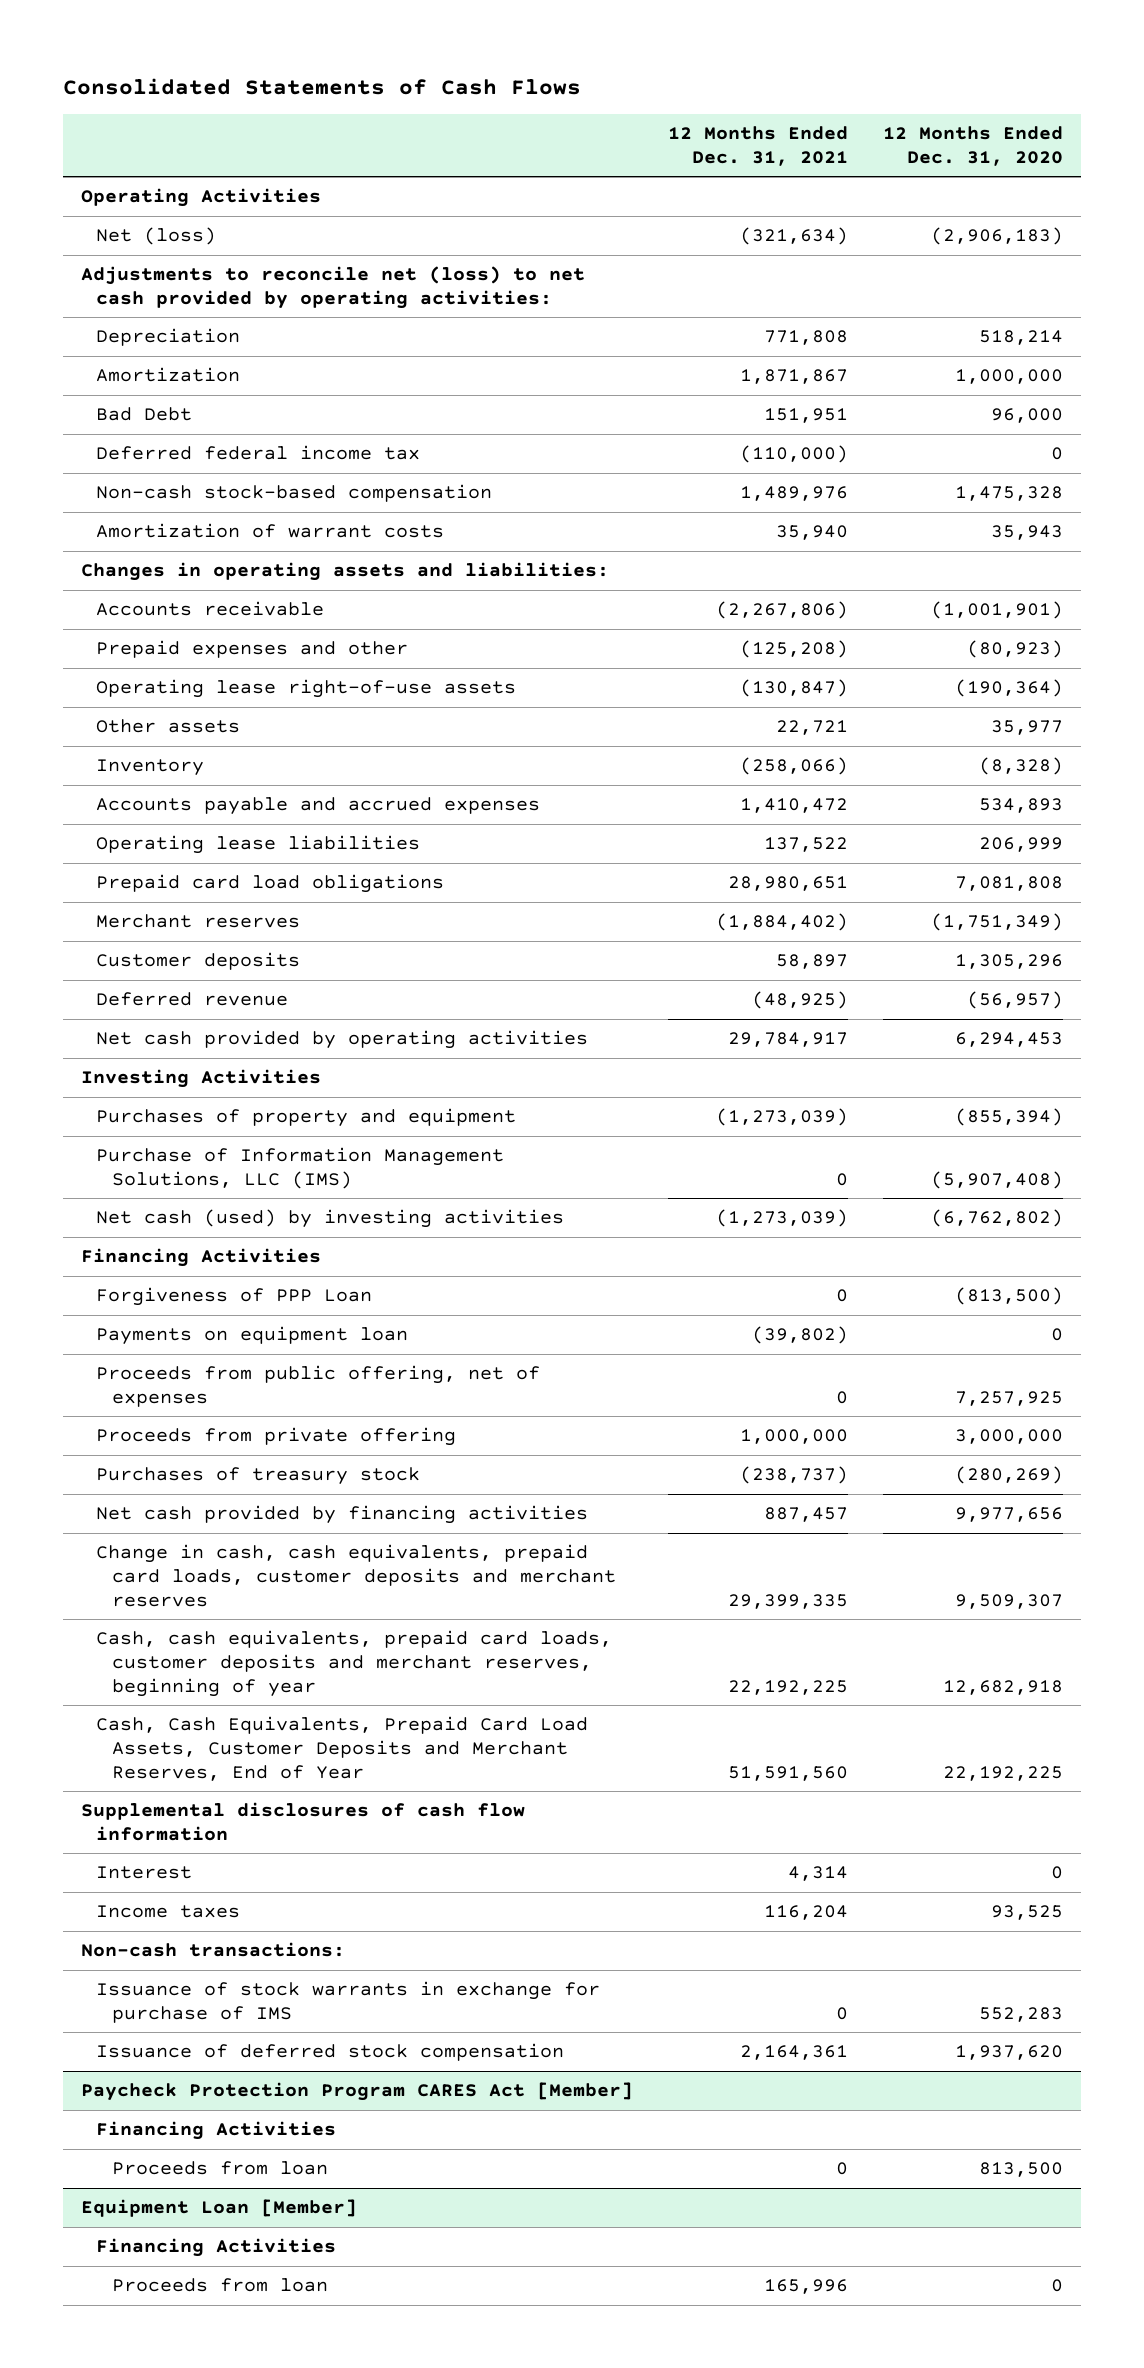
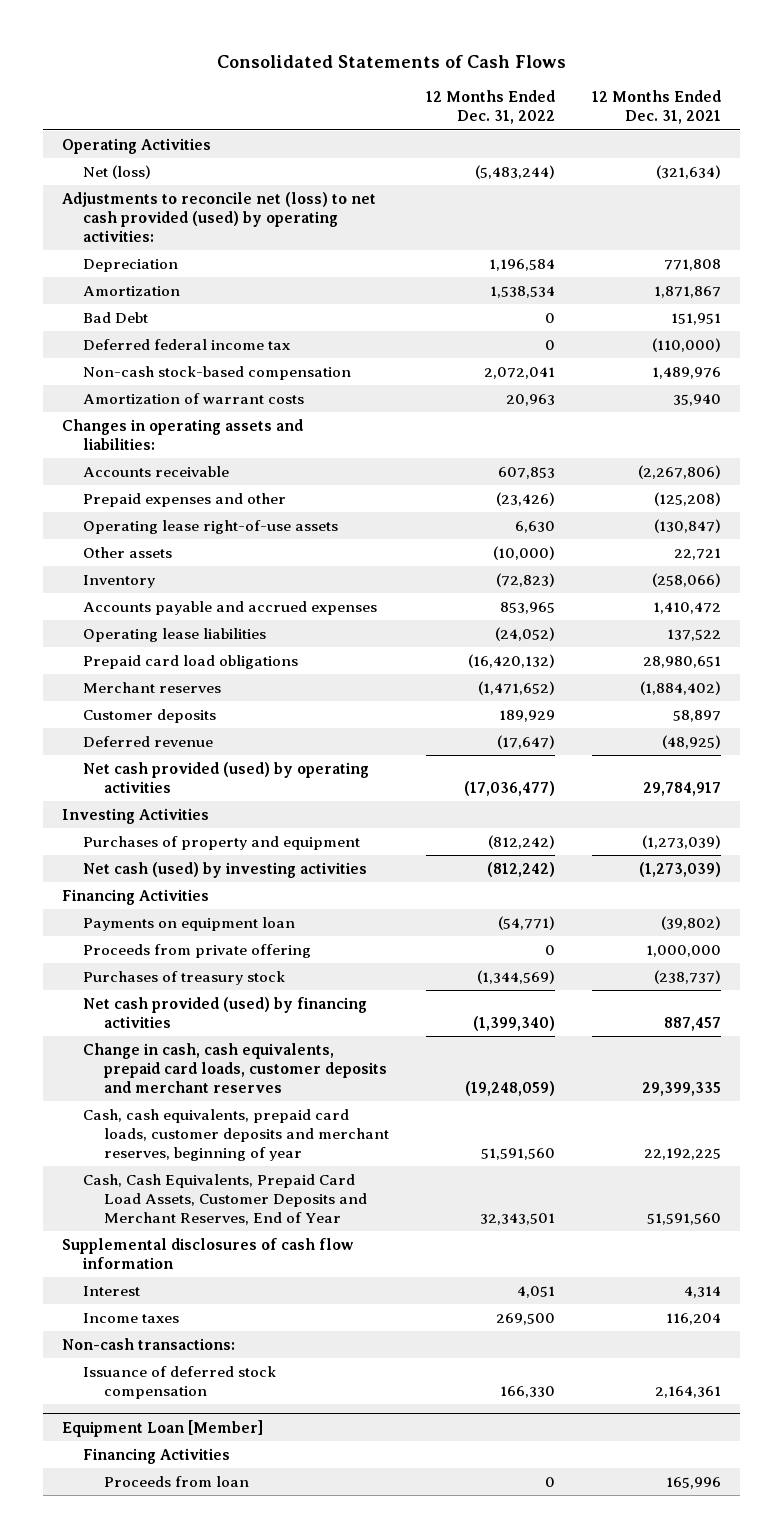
- | 12 Months Ended Dec. 31, 2021 | 12 Months Ended Dec. 31, 2020
+ | 12 Months Ended Dec. 31, 2022 | 12 Months Ended Dec. 31, 2021
- Adjustments to reconcile net (loss) to net cash provided by operating activities:
+ Adjustments to reconcile net (loss) to net cash provided (used) by operating activities:
- Net cash provided by operating activities | 29,784,917 | 6,294,453
+ Net cash provided (used) by operating activities | (17,036,477) | 29,784,917
- Purchase of Information Management Solutions, LLC (IMS) | 0 | (5,907,408)
- Forgiveness of PPP Loan | 0 | (813,500)
- Proceeds from public offering, net of expenses | 0 | 7,257,925
- Net cash provided by financing activities | 887,457 | 9,977,656
+ Net cash provided (used) by financing activities | (1,399,340) | 887,457
- Issuance of stock warrants in exchange for purchase of IMS | 0 | 552,283
- Paycheck Protection Program CARES Act [Member]
- Financing Activities
- Proceeds from loan | 0 | 813,500

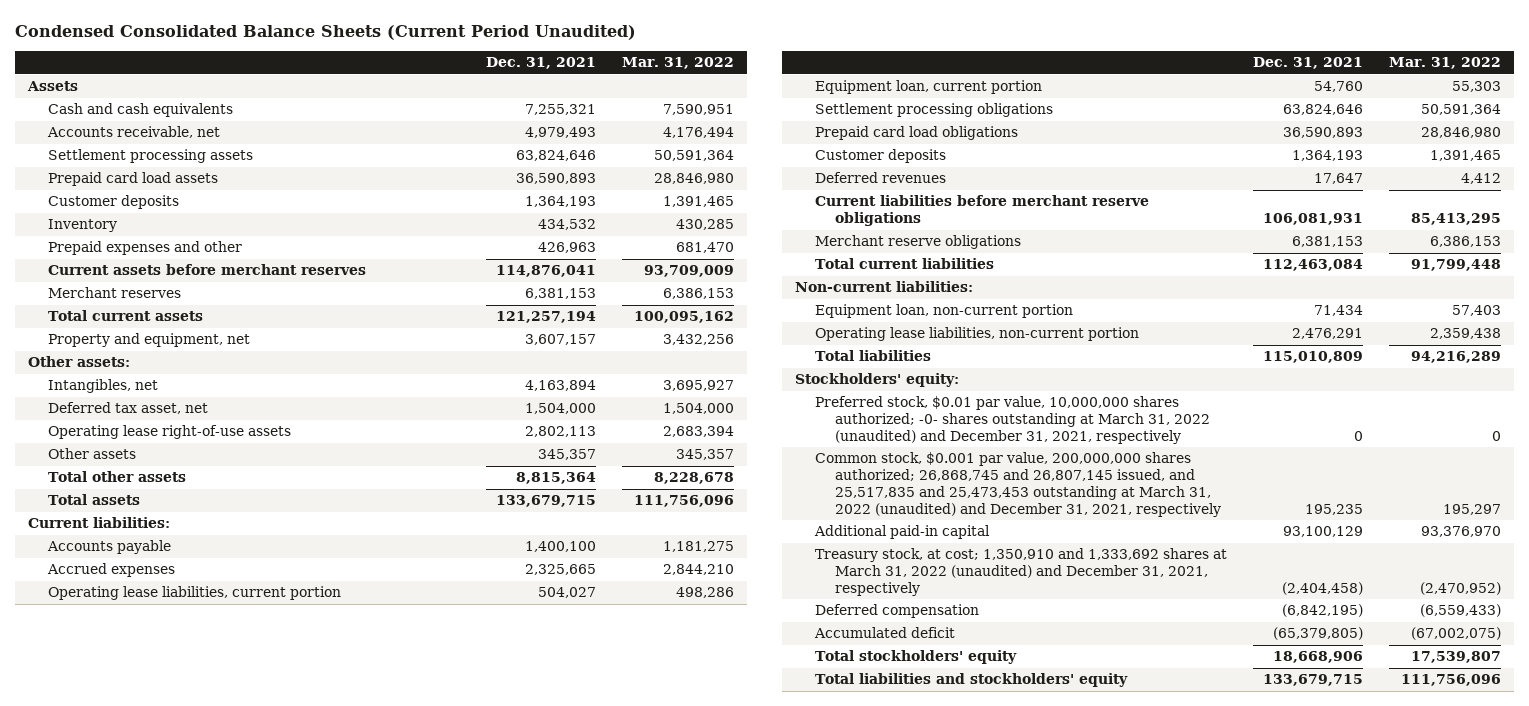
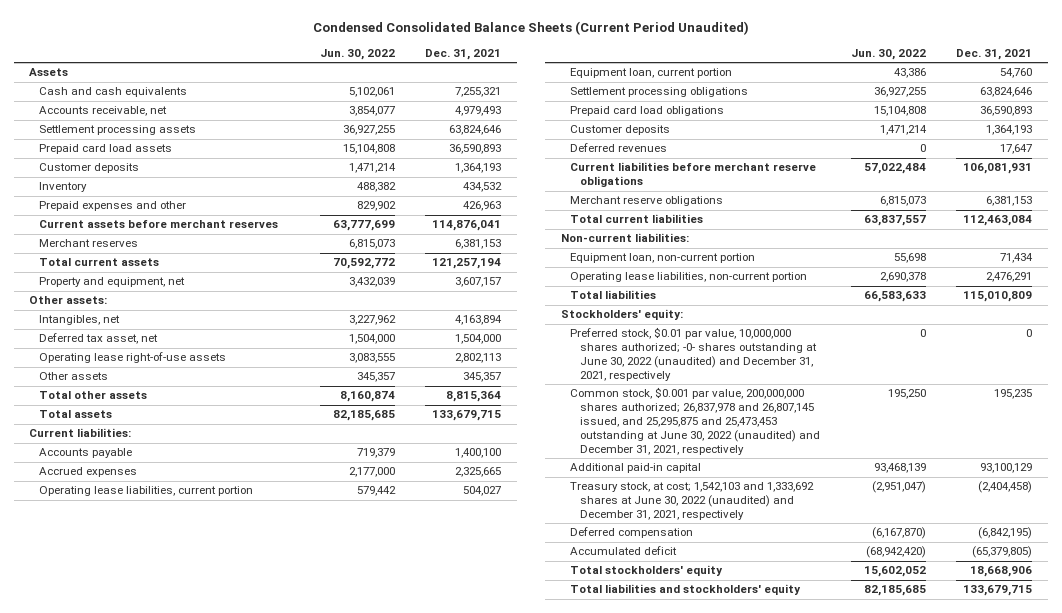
- | Dec. 31, 2021 | Mar. 31, 2022
+ | Jun. 30, 2022 | Dec. 31, 2021
- Preferred stock, $0.01 par value, 10,000,000 shares authorized; -0- shares outstanding at March 31, 2022 (unaudited) and December 31, 2021, respectively | 0 | 0
- Common stock, $0.001 par value, 200,000,000 shares authorized; 26,868,745 and 26,807,145 issued, and 25,517,835 and 25,473,453 outstanding at March 31, 2022 (unaudited) and December 31, 2021, respectively | 195,235 | 195,297
+ Preferred stock, $0.01 par value, 10,000,000 shares authorized; -0- shares outstanding at June 30, 2022 (unaudited) and December 31, 2021, respectively | 0 | 0
+ Common stock, $0.001 par value, 200,000,000 shares authorized; 26,837,978 and 26,807,145 issued, and 25,295,875 and 25,473,453 outstanding at June 30, 2022 (unaudited) and December 31, 2021, respectively | 195,250 | 195,235
- Treasury stock, at cost; 1,350,910 and 1,333,692 shares at March 31, 2022 (unaudited) and December 31, 2021, respectively | (2,404,458) | (2,470,952)
+ Treasury stock, at cost; 1,542,103 and 1,333,692 shares at June 30, 2022 (unaudited) and December 31, 2021, respectively | (2,951,047) | (2,404,458)

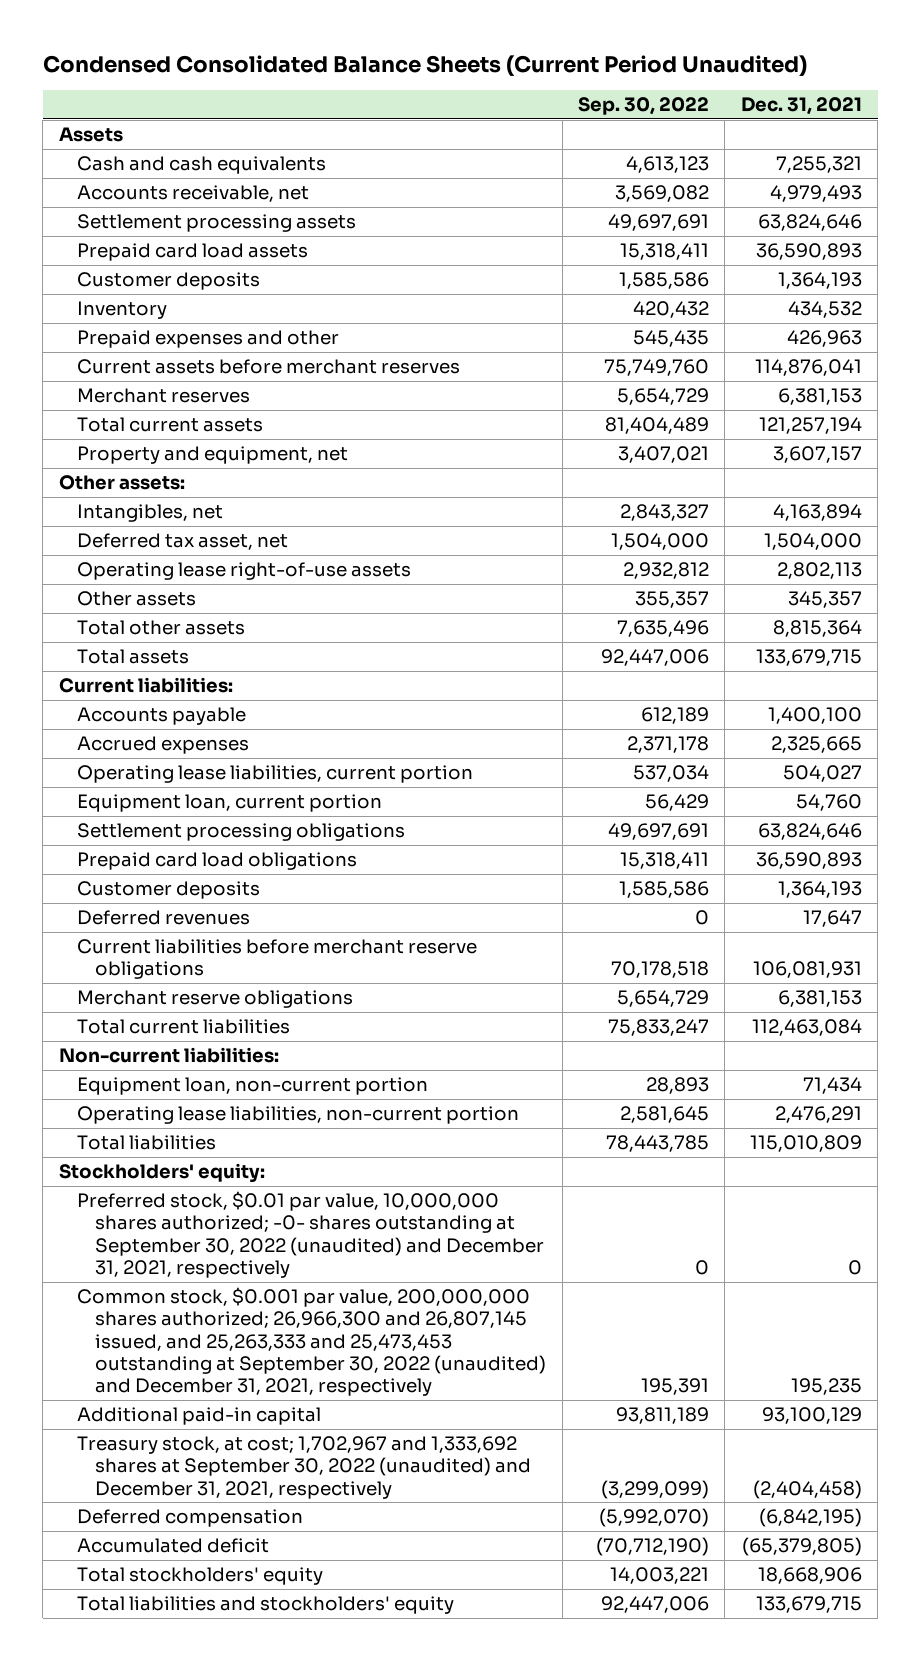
- | Jun. 30, 2022 | Dec. 31, 2021
+ | Sep. 30, 2022 | Dec. 31, 2021
- Preferred stock, $0.01 par value, 10,000,000 shares authorized; -0- shares outstanding at June 30, 2022 (unaudited) and December 31, 2021, respectively | 0 | 0
- Common stock, $0.001 par value, 200,000,000 shares authorized; 26,837,978 and 26,807,145 issued, and 25,295,875 and 25,473,453 outstanding at June 30, 2022 (unaudited) and December 31, 2021, respectively | 195,250 | 195,235
+ Preferred stock, $0.01 par value, 10,000,000 shares authorized; -0- shares outstanding at September 30, 2022 (unaudited) and December 31, 2021, respectively | 0 | 0
+ Common stock, $0.001 par value, 200,000,000 shares authorized; 26,966,300 and 26,807,145 issued, and 25,263,333 and 25,473,453 outstanding at September 30, 2022 (unaudited) and December 31, 2021, respectively | 195,391 | 195,235
- Treasury stock, at cost; 1,542,103 and 1,333,692 shares at June 30, 2022 (unaudited) and December 31, 2021, respectively | (2,951,047) | (2,404,458)
+ Treasury stock, at cost; 1,702,967 and 1,333,692 shares at September 30, 2022 (unaudited) and December 31, 2021, respectively | (3,299,099) | (2,404,458)

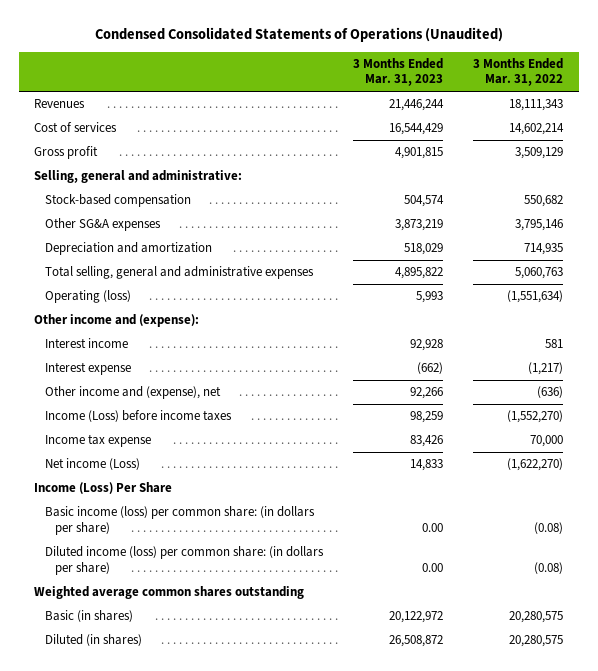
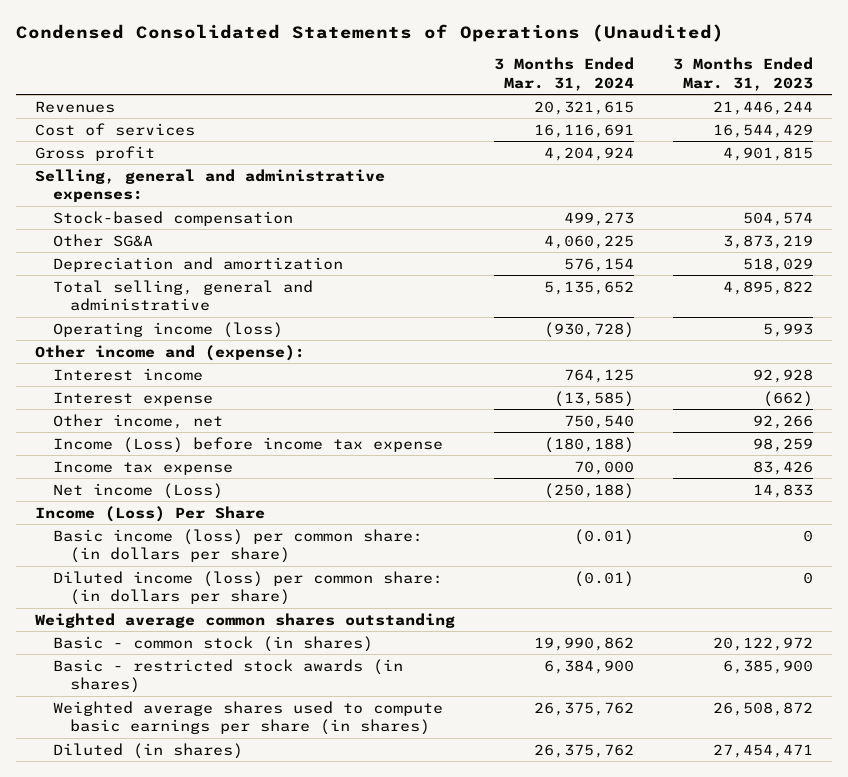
- | 3 Months Ended Mar. 31, 2023 | 3 Months Ended Mar. 31, 2022
+ | 3 Months Ended Mar. 31, 2024 | 3 Months Ended Mar. 31, 2023
- Selling, general and administrative:
+ Selling, general and administrative expenses:
- Other SG&A expenses | 3,873,219 | 3,795,146
+ Other SG&A | 4,060,225 | 3,873,219
- Total selling, general and administrative expenses | 4,895,822 | 5,060,763
- Operating (loss) | 5,993 | (1,551,634)
+ Total selling, general and administrative | 5,135,652 | 4,895,822
+ Operating income (loss) | (930,728) | 5,993
- Other income and (expense), net | 92,266 | (636)
- Income (Loss) before income taxes | 98,259 | (1,552,270)
+ Other income, net | 750,540 | 92,266
+ Income (Loss) before income tax expense | (180,188) | 98,259
- Basic income (loss) per common share: (in dollars per share) | 0.00 | (0.08)
- Diluted income (loss) per common share: (in dollars per share) | 0.00 | (0.08)
+ Basic income (loss) per common share: (in dollars per share) | (0.01) | 0
+ Diluted income (loss) per common share: (in dollars per share) | (0.01) | 0
- Basic (in shares) | 20,122,972 | 20,280,575
- Diluted (in shares) | 26,508,872 | 20,280,575
+ Basic - common stock (in shares) | 19,990,862 | 20,122,972
+ Basic - restricted stock awards (in shares) | 6,384,900 | 6,385,900
+ Weighted average shares used to compute basic earnings per share (in shares) | 26,375,762 | 26,508,872
+ Diluted (in shares) | 26,375,762 | 27,454,471

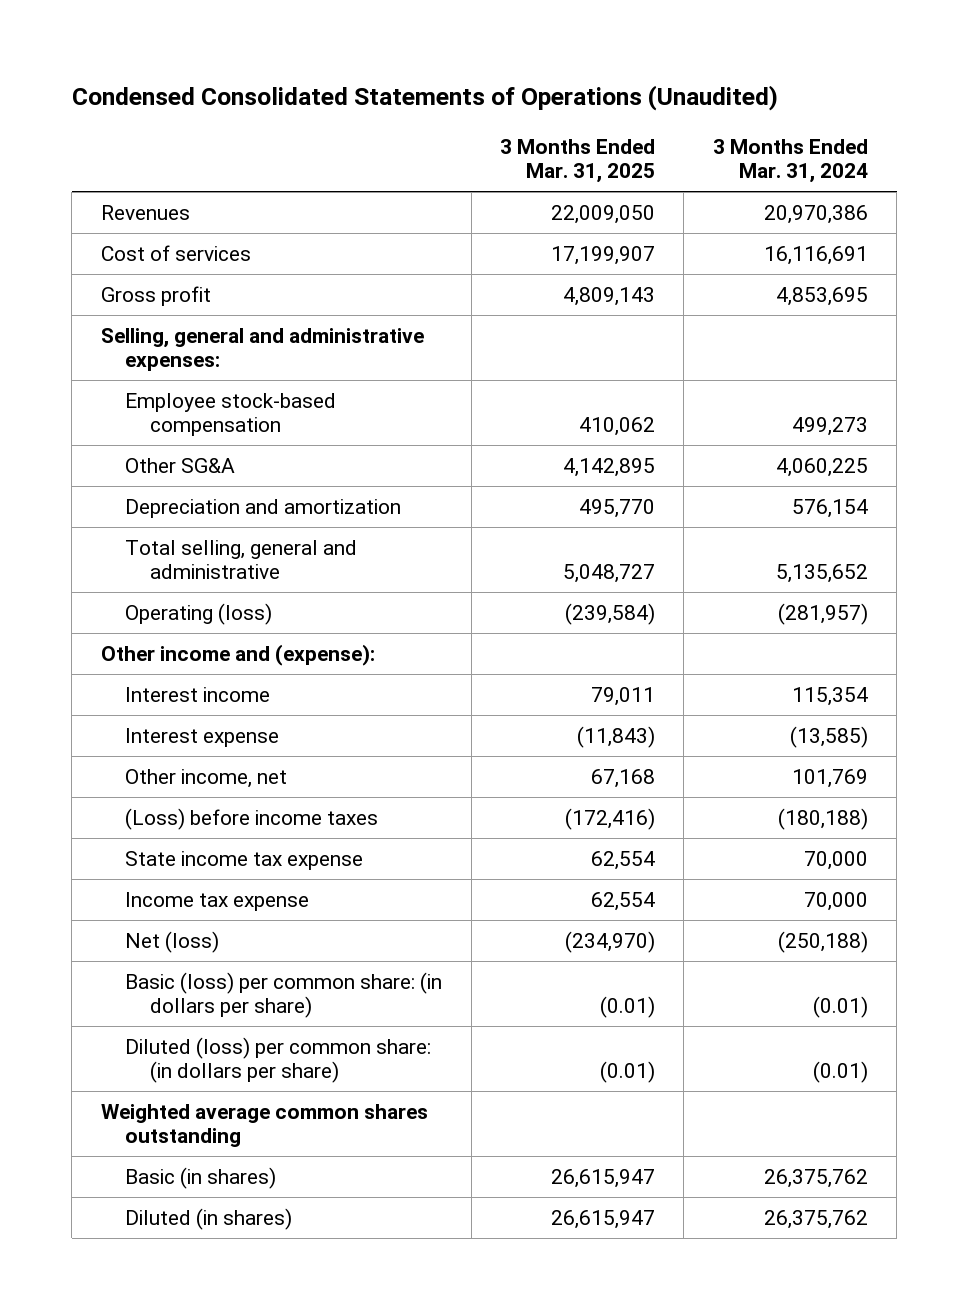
- | 3 Months Ended Mar. 31, 2024 | 3 Months Ended Mar. 31, 2023
+ | 3 Months Ended Mar. 31, 2025 | 3 Months Ended Mar. 31, 2024
- Revenues | 20,321,615 | 21,446,244
+ Revenues | 22,009,050 | 20,970,386
- Gross profit | 4,204,924 | 4,901,815
+ Gross profit | 4,809,143 | 4,853,695
- Stock-based compensation | 499,273 | 504,574
+ Employee stock-based compensation | 410,062 | 499,273
- Operating income (loss) | (930,728) | 5,993
+ Operating (loss) | (239,584) | (281,957)
- Interest income | 764,125 | 92,928
+ Interest income | 79,011 | 115,354
- Other income, net | 750,540 | 92,266
- Income (Loss) before income tax expense | (180,188) | 98,259
+ Other income, net | 67,168 | 101,769
+ (Loss) before income taxes | (172,416) | (180,188)
+ State income tax expense | 62,554 | 70,000
- Net income (Loss) | (250,188) | 14,833
- Income (Loss) Per Share
- Basic income (loss) per common share: (in dollars per share) | (0.01) | 0
- Diluted income (loss) per common share: (in dollars per share) | (0.01) | 0
+ Net (loss) | (234,970) | (250,188)
+ Basic (loss) per common share: (in dollars per share) | (0.01) | (0.01)
+ Diluted (loss) per common share: (in dollars per share) | (0.01) | (0.01)
- Basic - common stock (in shares) | 19,990,862 | 20,122,972
- Basic - restricted stock awards (in shares) | 6,384,900 | 6,385,900
- Weighted average shares used to compute basic earnings per share (in shares) | 26,375,762 | 26,508,872
+ Basic (in shares) | 26,615,947 | 26,375,762

